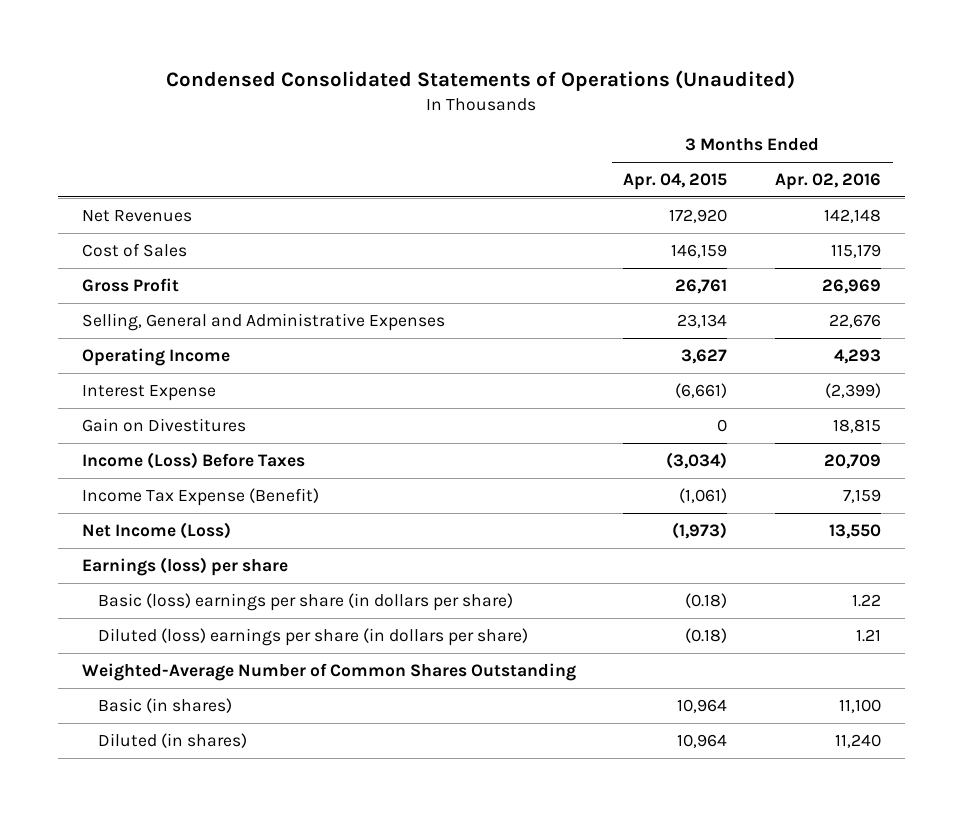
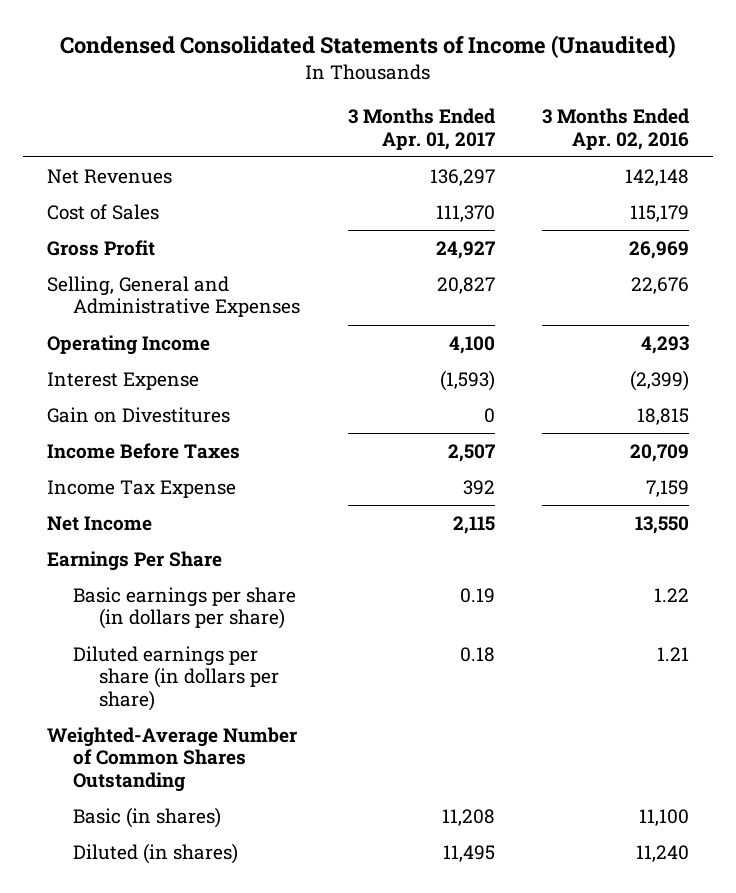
- Condensed Consolidated Statements of Operations (Unaudited)
+ Condensed Consolidated Statements of Income (Unaudited)
- | 3 Months Ended Apr. 04, 2015 | 3 Months Ended Apr. 02, 2016
+ | 3 Months Ended Apr. 01, 2017 | 3 Months Ended Apr. 02, 2016
- Income (Loss) Before Taxes | (3,034) | 20,709
- Income Tax Expense (Benefit) | (1,061) | 7,159
- Net Income (Loss) | (1,973) | 13,550
- Earnings (loss) per share
- Basic (loss) earnings per share (in dollars per share) | (0.18) | 1.22
- Diluted (loss) earnings per share (in dollars per share) | (0.18) | 1.21
+ Income Before Taxes | 2,507 | 20,709
+ Income Tax Expense | 392 | 7,159
+ Net Income | 2,115 | 13,550
+ Earnings Per Share
+ Basic earnings per share (in dollars per share) | 0.19 | 1.22
+ Diluted earnings per share (in dollars per share) | 0.18 | 1.21

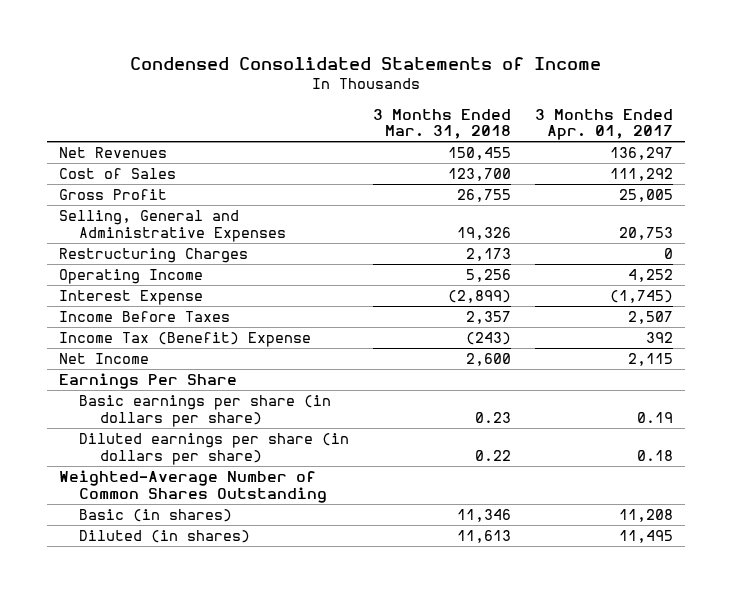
- Condensed Consolidated Statements of Income (Unaudited)
+ Condensed Consolidated Statements of Income
- | 3 Months Ended Apr. 01, 2017 | 3 Months Ended Apr. 02, 2016
+ | 3 Months Ended Mar. 31, 2018 | 3 Months Ended Apr. 01, 2017
- Cost of Sales | 111,370 | 115,179
- Gross Profit | 24,927 | 26,969
- Selling, General and Administrative Expenses | 20,827 | 22,676
- Operating Income | 4,100 | 4,293
- Interest Expense | (1,593) | (2,399)
- Gain on Divestitures | 0 | 18,815
+ Cost of Sales | 123,700 | 111,292
+ Gross Profit | 26,755 | 25,005
+ Selling, General and Administrative Expenses | 19,326 | 20,753
+ Restructuring Charges | 2,173 | 0
+ Operating Income | 5,256 | 4,252
+ Interest Expense | (2,899) | (1,745)
- Income Tax Expense | 392 | 7,159
+ Income Tax (Benefit) Expense | (243) | 392

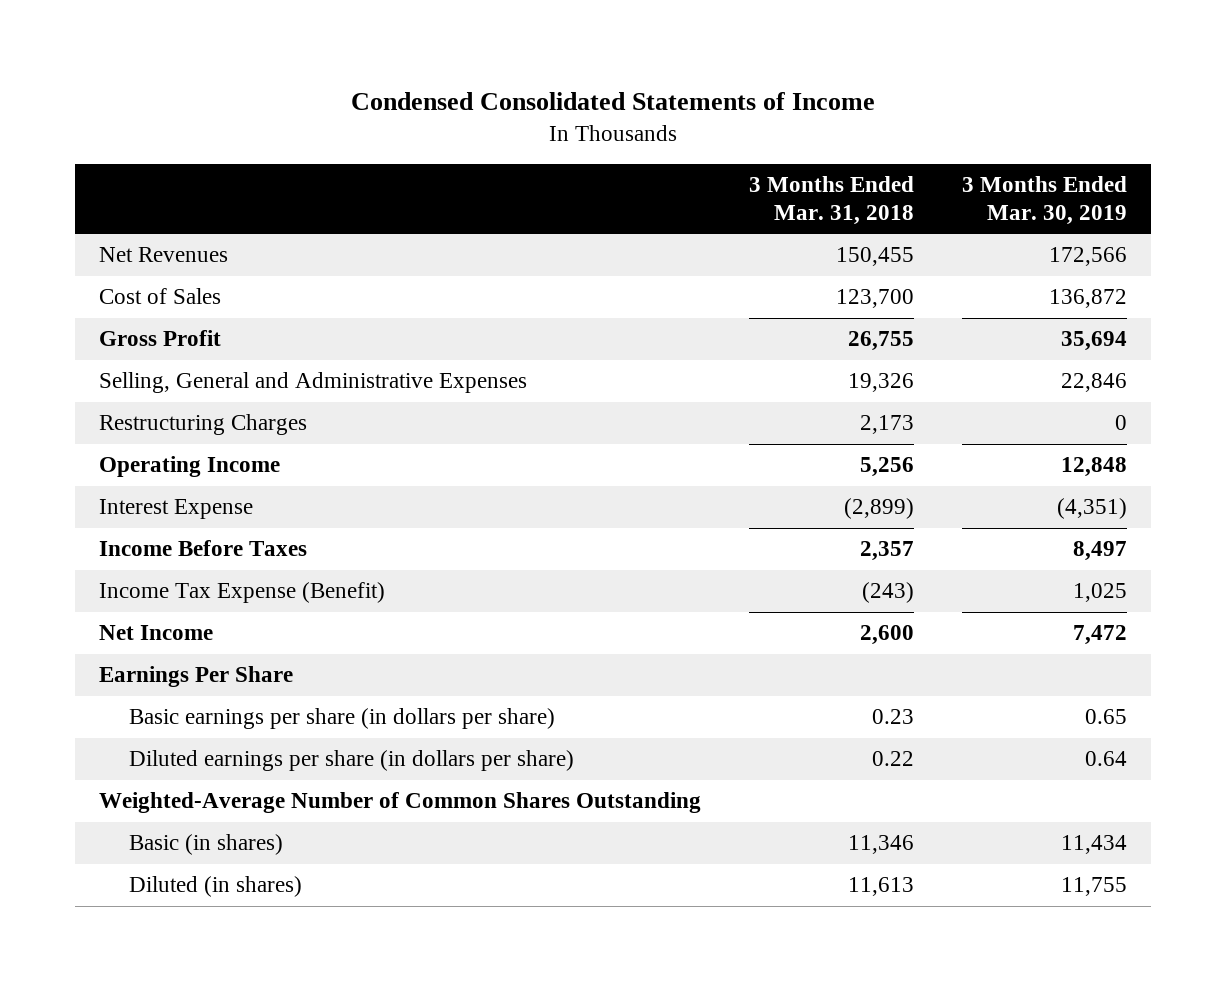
- | 3 Months Ended Mar. 31, 2018 | 3 Months Ended Apr. 01, 2017
+ | 3 Months Ended Mar. 31, 2018 | 3 Months Ended Mar. 30, 2019
- Income Tax (Benefit) Expense | (243) | 392
+ Income Tax Expense (Benefit) | (243) | 1,025

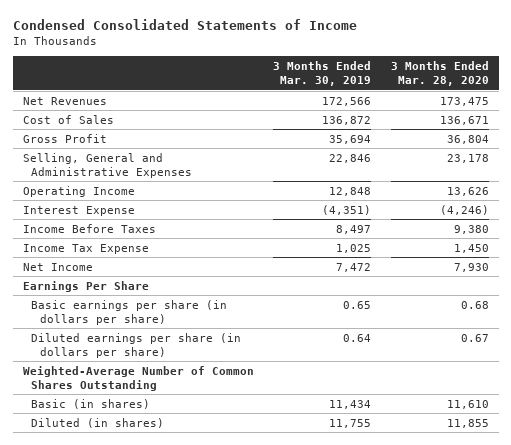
- | 3 Months Ended Mar. 31, 2018 | 3 Months Ended Mar. 30, 2019
+ | 3 Months Ended Mar. 30, 2019 | 3 Months Ended Mar. 28, 2020
- Restructuring Charges | 2,173 | 0
- Income Tax Expense (Benefit) | (243) | 1,025
+ Income Tax Expense | 1,025 | 1,450

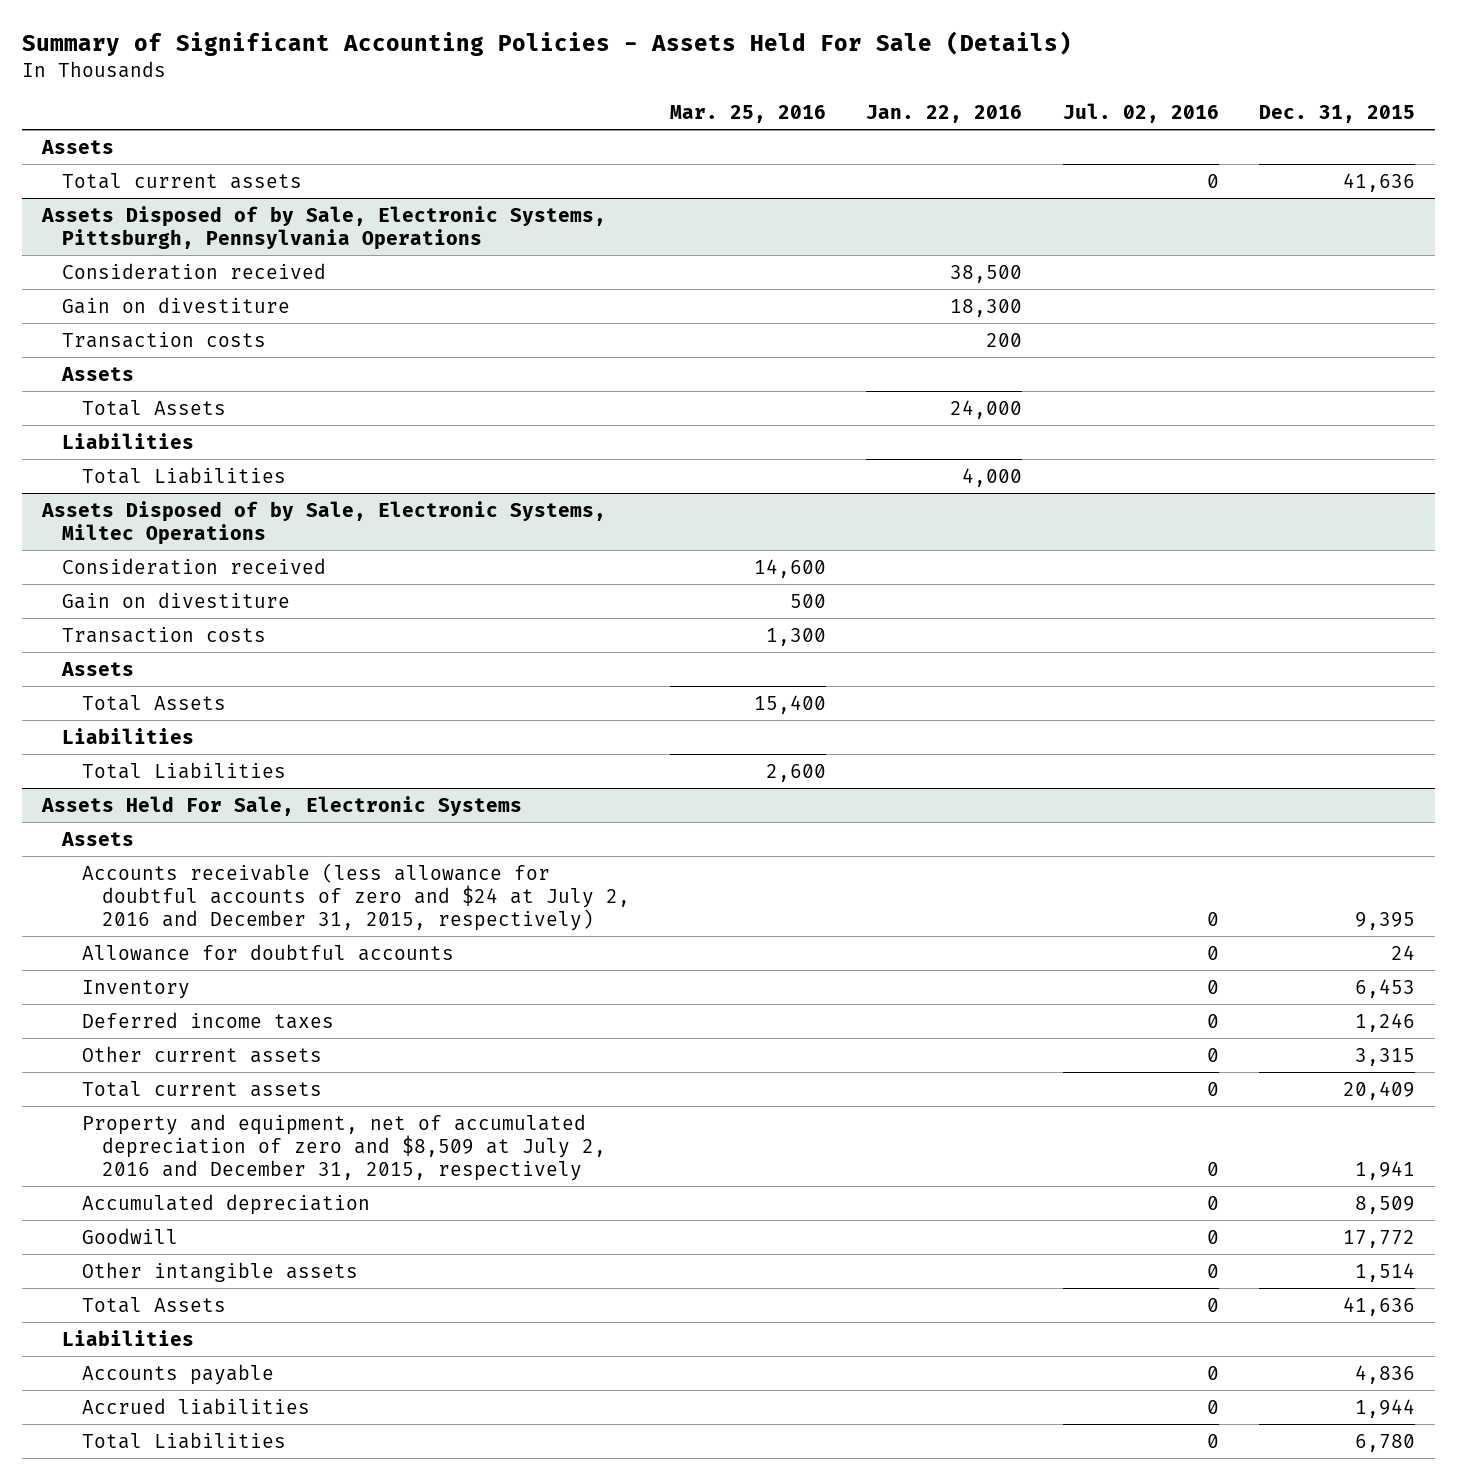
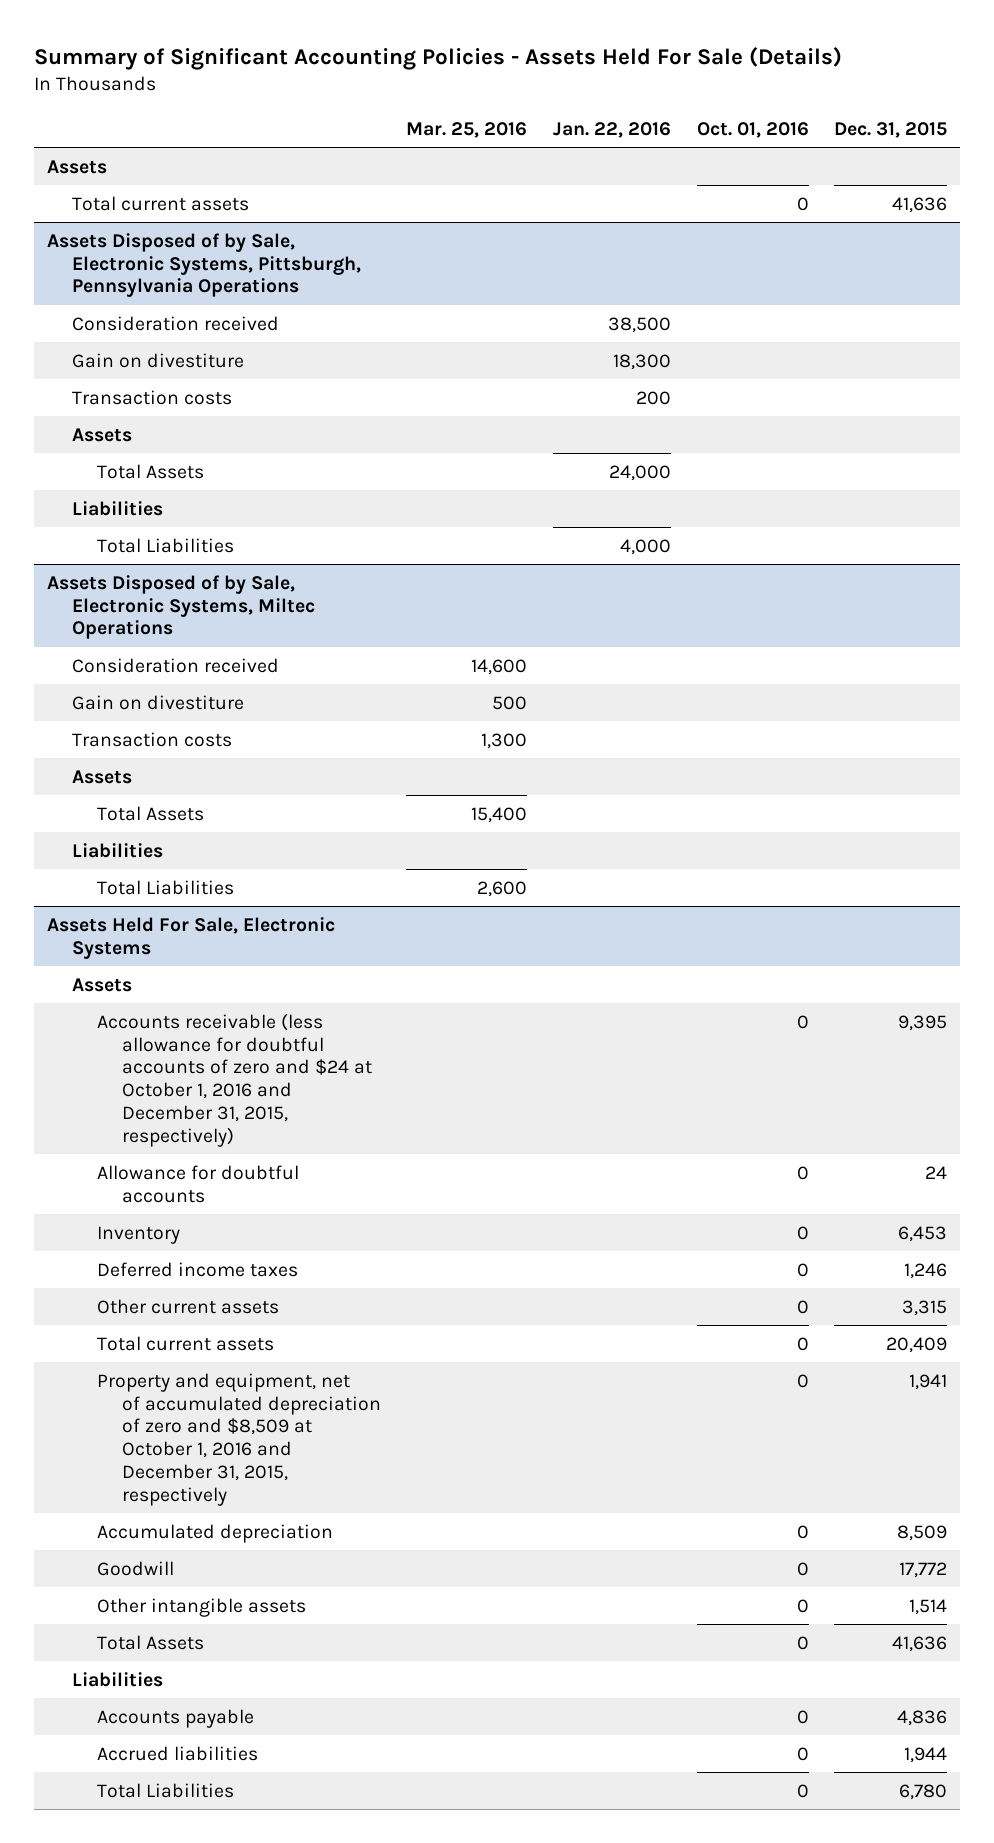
- | Mar. 25, 2016 | Jan. 22, 2016 | Jul. 02, 2016 | Dec. 31, 2015
+ | Mar. 25, 2016 | Jan. 22, 2016 | Oct. 01, 2016 | Dec. 31, 2015
@ Assets Held For Sale, Electronic Systems
- Accounts receivable (less allowance for doubtful accounts of zero and $24 at July 2, 2016 and December 31, 2015, respectively) | | | 0 | 9,395
+ Accounts receivable (less allowance for doubtful accounts of zero and $24 at October 1, 2016 and December 31, 2015, respectively) | | | 0 | 9,395
- Property and equipment, net of accumulated depreciation of zero and $8,509 at July 2, 2016 and December 31, 2015, respectively | | | 0 | 1,941
+ Property and equipment, net of accumulated depreciation of zero and $8,509 at October 1, 2016 and December 31, 2015, respectively | | | 0 | 1,941

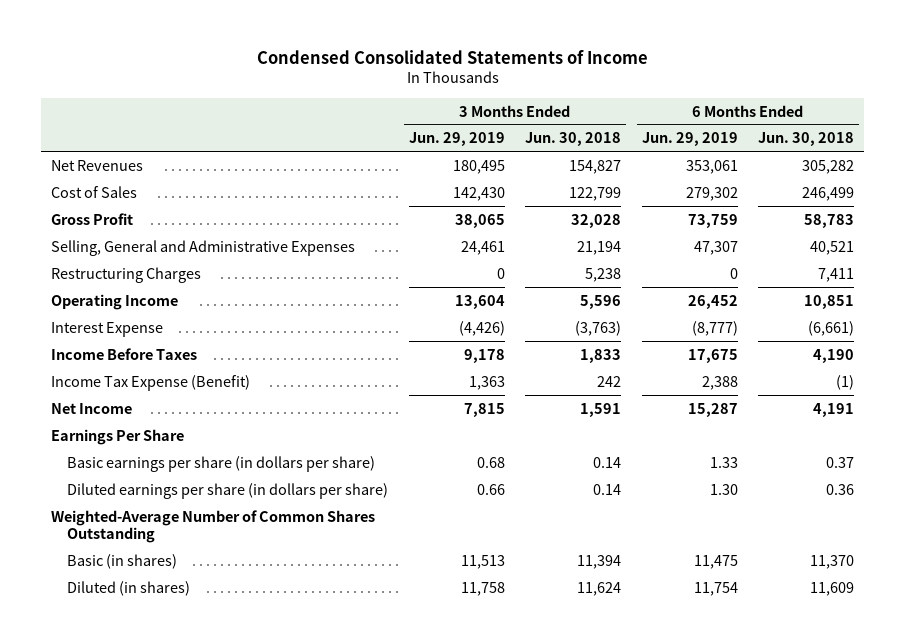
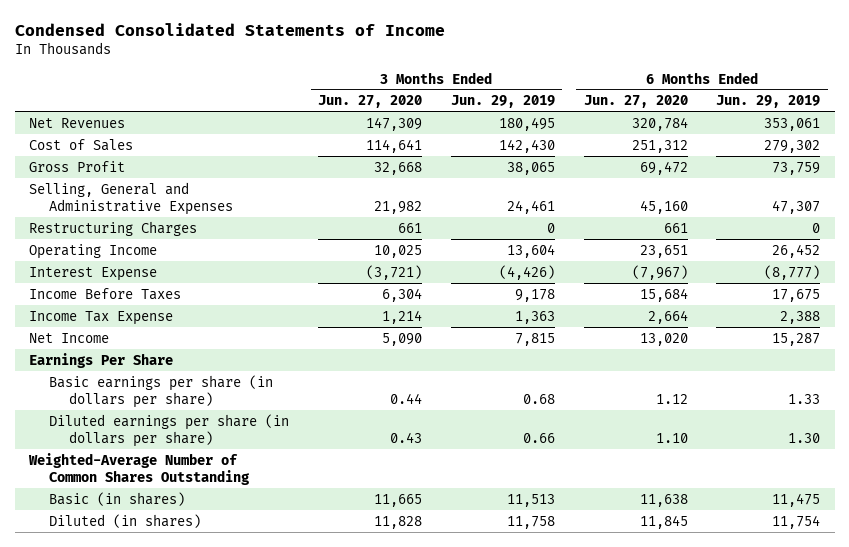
- | 3 Months Ended Jun. 29, 2019 | 3 Months Ended Jun. 30, 2018 | 6 Months Ended Jun. 29, 2019 | 6 Months Ended Jun. 30, 2018
+ | 3 Months Ended Jun. 27, 2020 | 3 Months Ended Jun. 29, 2019 | 6 Months Ended Jun. 27, 2020 | 6 Months Ended Jun. 29, 2019
- Income Tax Expense (Benefit) | 1,363 | 242 | 2,388 | (1)
+ Income Tax Expense | 1,214 | 1,363 | 2,664 | 2,388

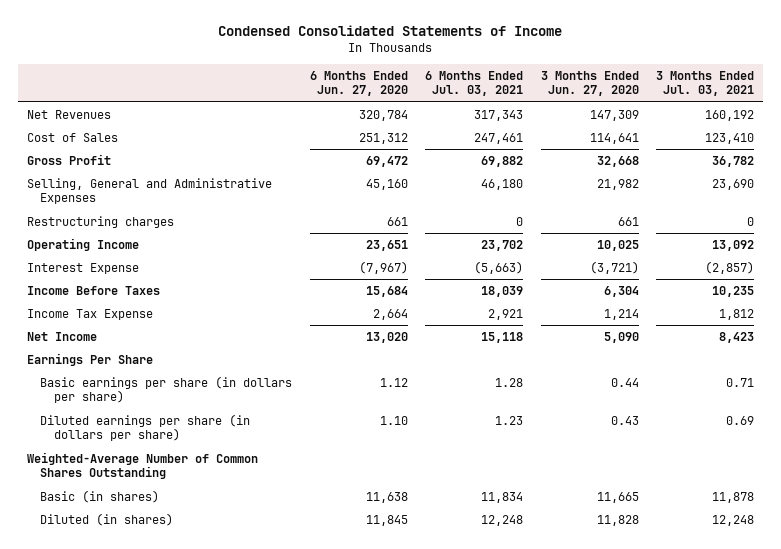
- | 3 Months Ended Jun. 27, 2020 | 3 Months Ended Jun. 29, 2019 | 6 Months Ended Jun. 27, 2020 | 6 Months Ended Jun. 29, 2019
+ | 6 Months Ended Jun. 27, 2020 | 6 Months Ended Jul. 03, 2021 | 3 Months Ended Jun. 27, 2020 | 3 Months Ended Jul. 03, 2021
- Restructuring Charges | 661 | 0 | 661 | 0
+ Restructuring charges | 661 | 0 | 661 | 0

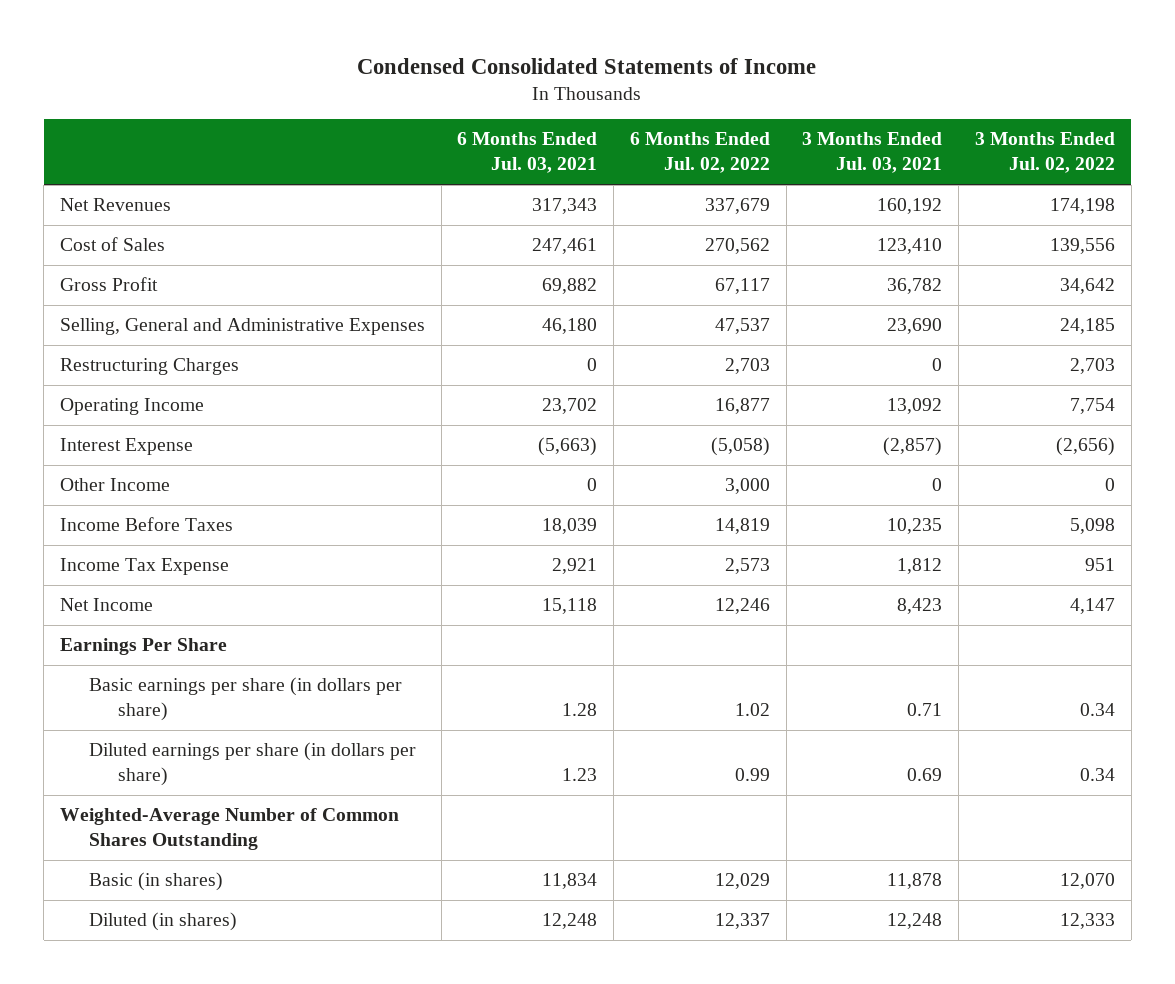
- | 6 Months Ended Jun. 27, 2020 | 6 Months Ended Jul. 03, 2021 | 3 Months Ended Jun. 27, 2020 | 3 Months Ended Jul. 03, 2021
+ | 6 Months Ended Jul. 03, 2021 | 6 Months Ended Jul. 02, 2022 | 3 Months Ended Jul. 03, 2021 | 3 Months Ended Jul. 02, 2022
- Restructuring charges | 661 | 0 | 661 | 0
+ Restructuring Charges | 0 | 2,703 | 0 | 2,703
+ Other Income | 0 | 3,000 | 0 | 0

